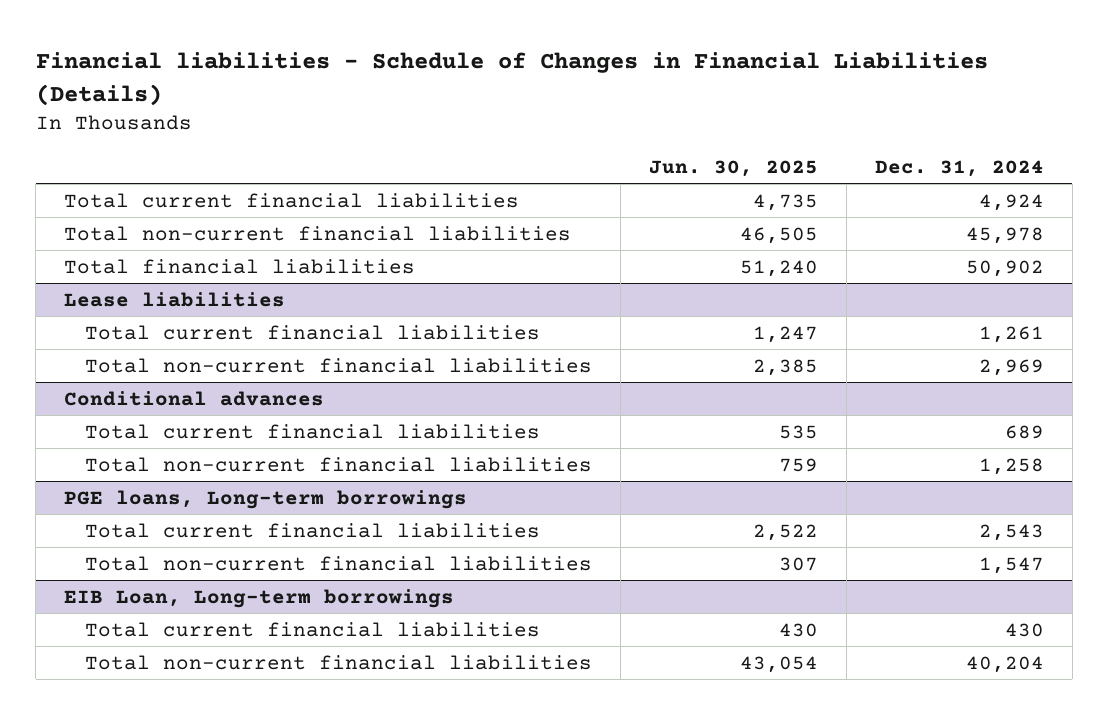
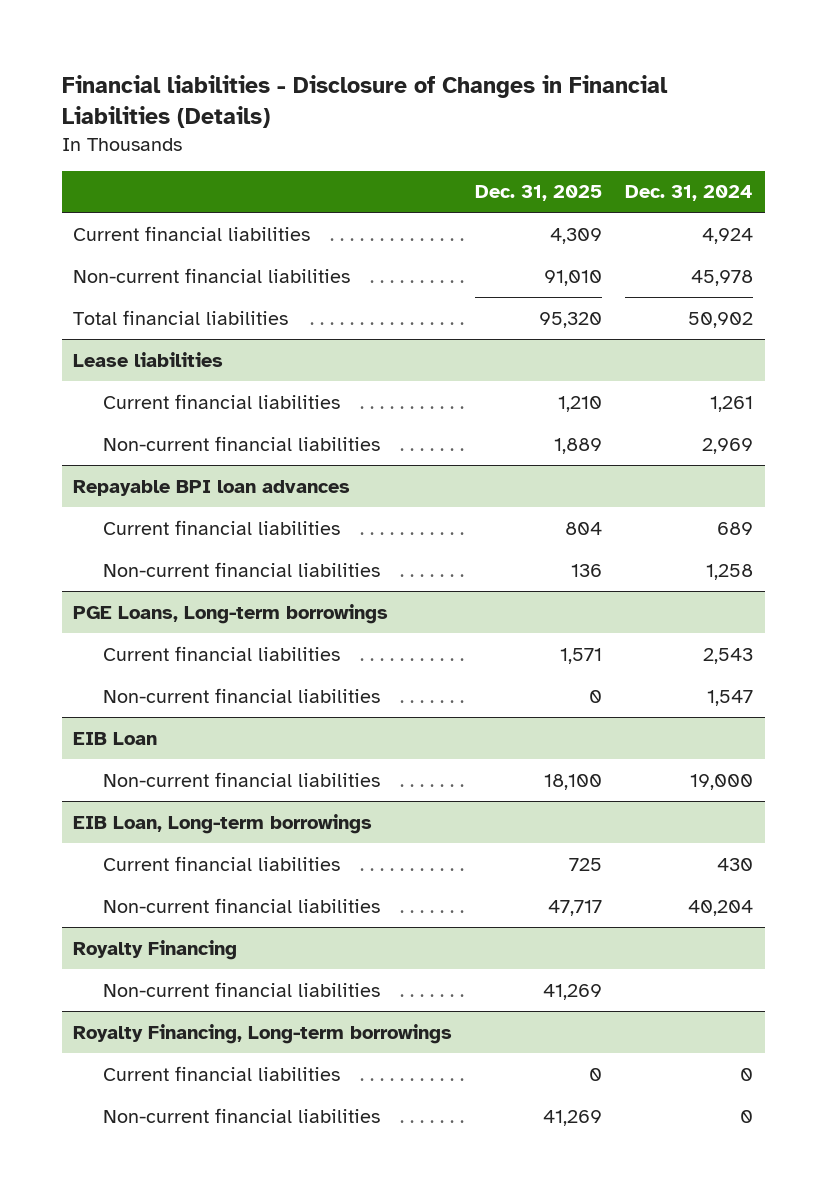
- Financial liabilities - Schedule of Changes in Financial Liabilities (Details)
+ Financial liabilities - Disclosure of Changes in Financial Liabilities (Details)
- | Jun. 30, 2025 | Dec. 31, 2024
+ | Dec. 31, 2025 | Dec. 31, 2024
- Total current financial liabilities | 4,735 | 4,924
- Total non-current financial liabilities | 46,505 | 45,978
+ Current financial liabilities | 4,309 | 4,924
+ Non-current financial liabilities | 91,010 | 45,978
@ Lease liabilities
- Total current financial liabilities | 1,247 | 1,261
- Total non-current financial liabilities | 2,385 | 2,969
- Conditional advances
- Total current financial liabilities | 535 | 689
- Total non-current financial liabilities | 759 | 1,258
- PGE loans, Long-term borrowings
- Total current financial liabilities | 2,522 | 2,543
- Total non-current financial liabilities | 307 | 1,547
@ Lease liabilities
+ Current financial liabilities | 1,210 | 1,261
+ Non-current financial liabilities | 1,889 | 2,969
+ Repayable BPI loan advances
+ Current financial liabilities | 804 | 689
+ Non-current financial liabilities | 136 | 1,258
+ PGE Loans, Long-term borrowings
+ Current financial liabilities | 1,571 | 2,543
+ Non-current financial liabilities | 0 | 1,547
+ EIB Loan
+ Non-current financial liabilities | 18,100 | 19,000
@ EIB Loan, Long-term borrowings
- Total current financial liabilities | 430 | 430
- Total non-current financial liabilities | 43,054 | 40,204
+ Current financial liabilities | 725 | 430
+ Non-current financial liabilities | 47,717 | 40,204
+ Royalty Financing
+ Non-current financial liabilities | 41,269 |
+ Royalty Financing, Long-term borrowings
+ Current financial liabilities | 0 | 0
+ Non-current financial liabilities | 41,269 | 0

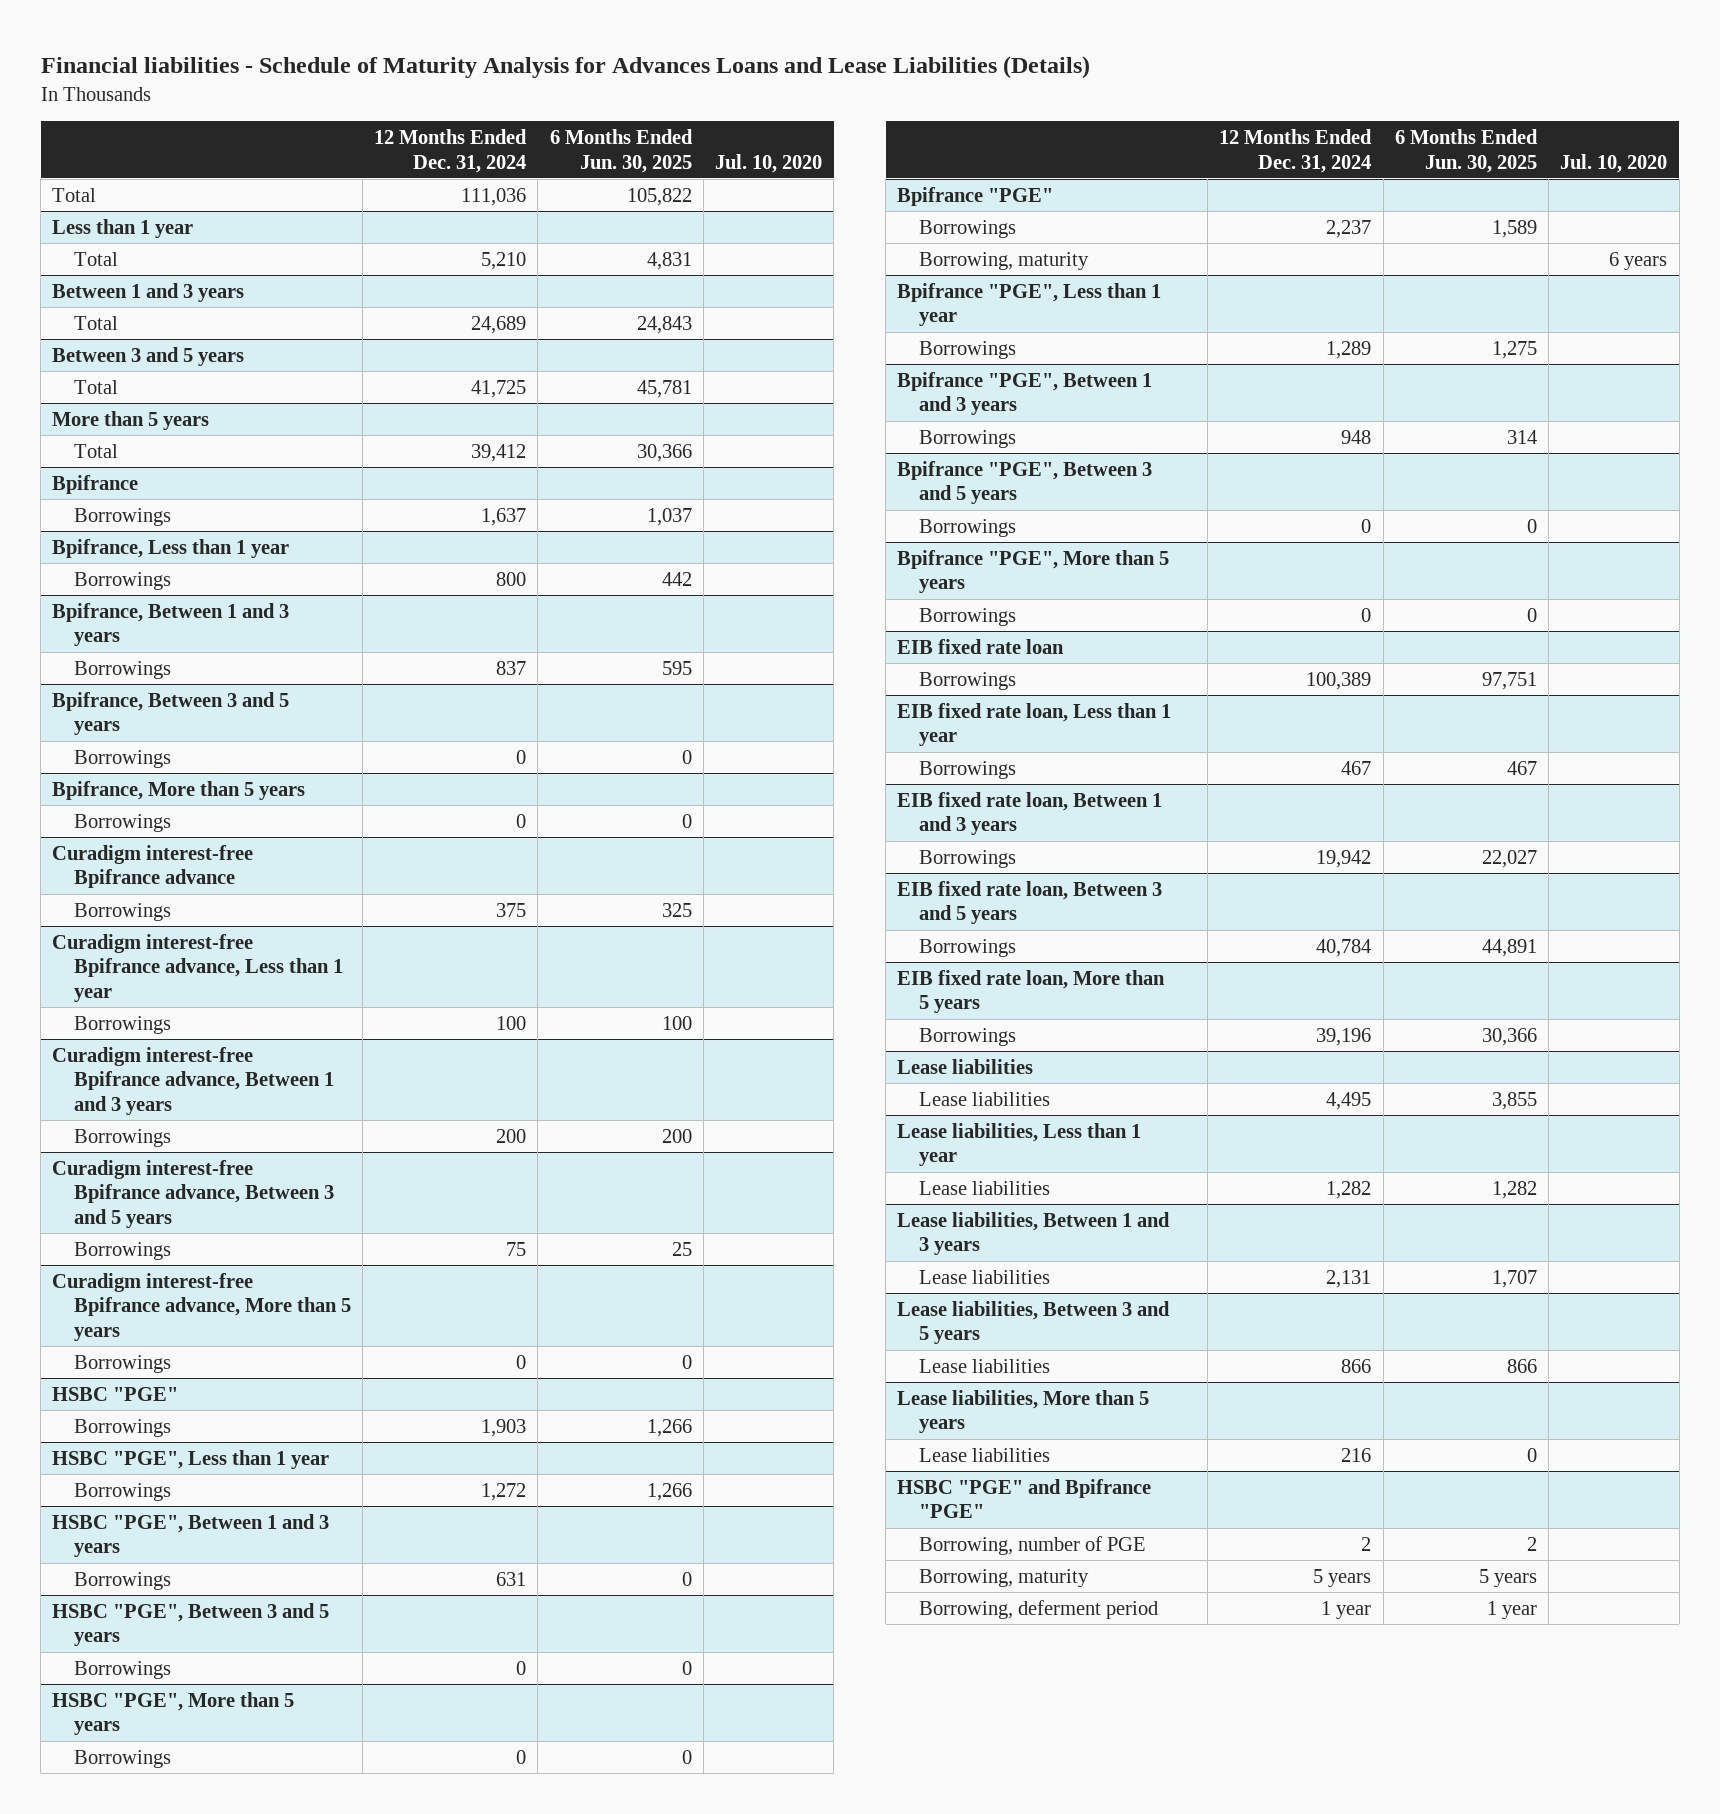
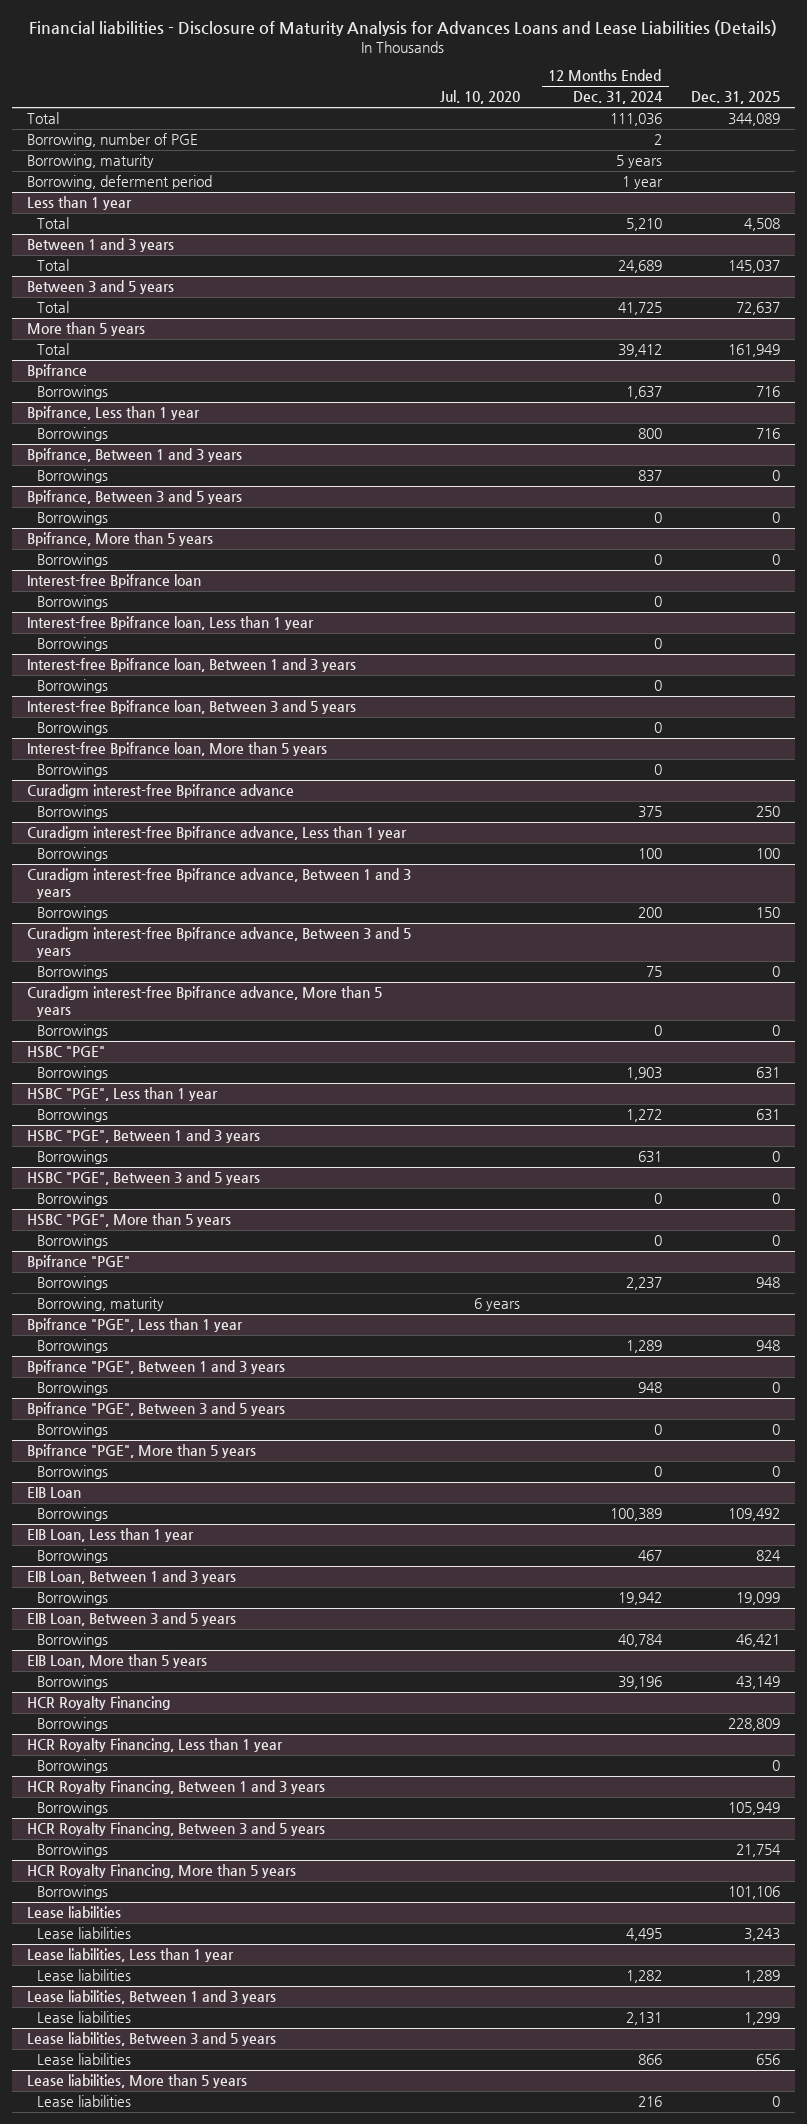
- Financial liabilities - Schedule of Maturity Analysis for Advances Loans and Lease Liabilities (Details)
+ Financial liabilities - Disclosure of Maturity Analysis for Advances Loans and Lease Liabilities (Details)
- | 12 Months Ended Dec. 31, 2024 | 6 Months Ended Jun. 30, 2025 | Jul. 10, 2020
+ | Jul. 10, 2020 | 12 Months Ended Dec. 31, 2024 | Dec. 31, 2025
+ Borrowing, number of PGE | | 2 |
+ Borrowing, maturity | | 5 years |
+ Borrowing, deferment period | | 1 year |
+ Interest-free Bpifrance loan
+ Borrowings | | 0 |
+ Interest-free Bpifrance loan, Less than 1 year
+ Borrowings | | 0 |
+ Interest-free Bpifrance loan, Between 1 and 3 years
+ Borrowings | | 0 |
+ Interest-free Bpifrance loan, Between 3 and 5 years
+ Borrowings | | 0 |
+ Interest-free Bpifrance loan, More than 5 years
+ Borrowings | | 0 |
- EIB fixed rate loan
+ EIB Loan
- EIB fixed rate loan, Less than 1 year
+ EIB Loan, Less than 1 year
- EIB fixed rate loan, Between 1 and 3 years
+ EIB Loan, Between 1 and 3 years
- EIB fixed rate loan, Between 3 and 5 years
+ EIB Loan, Between 3 and 5 years
- EIB fixed rate loan, More than 5 years
+ EIB Loan, More than 5 years
+ HCR Royalty Financing
+ Borrowings | | | 228,809
+ HCR Royalty Financing, Less than 1 year
+ Borrowings | | | 0
+ HCR Royalty Financing, Between 1 and 3 years
+ Borrowings | | | 105,949
+ HCR Royalty Financing, Between 3 and 5 years
+ Borrowings | | | 21,754
+ HCR Royalty Financing, More than 5 years
+ Borrowings | | | 101,106
- HSBC "PGE" and Bpifrance "PGE"
- Borrowing, number of PGE | 2 | 2 |
- Borrowing, maturity | 5 years | 5 years |
- Borrowing, deferment period | 1 year | 1 year |

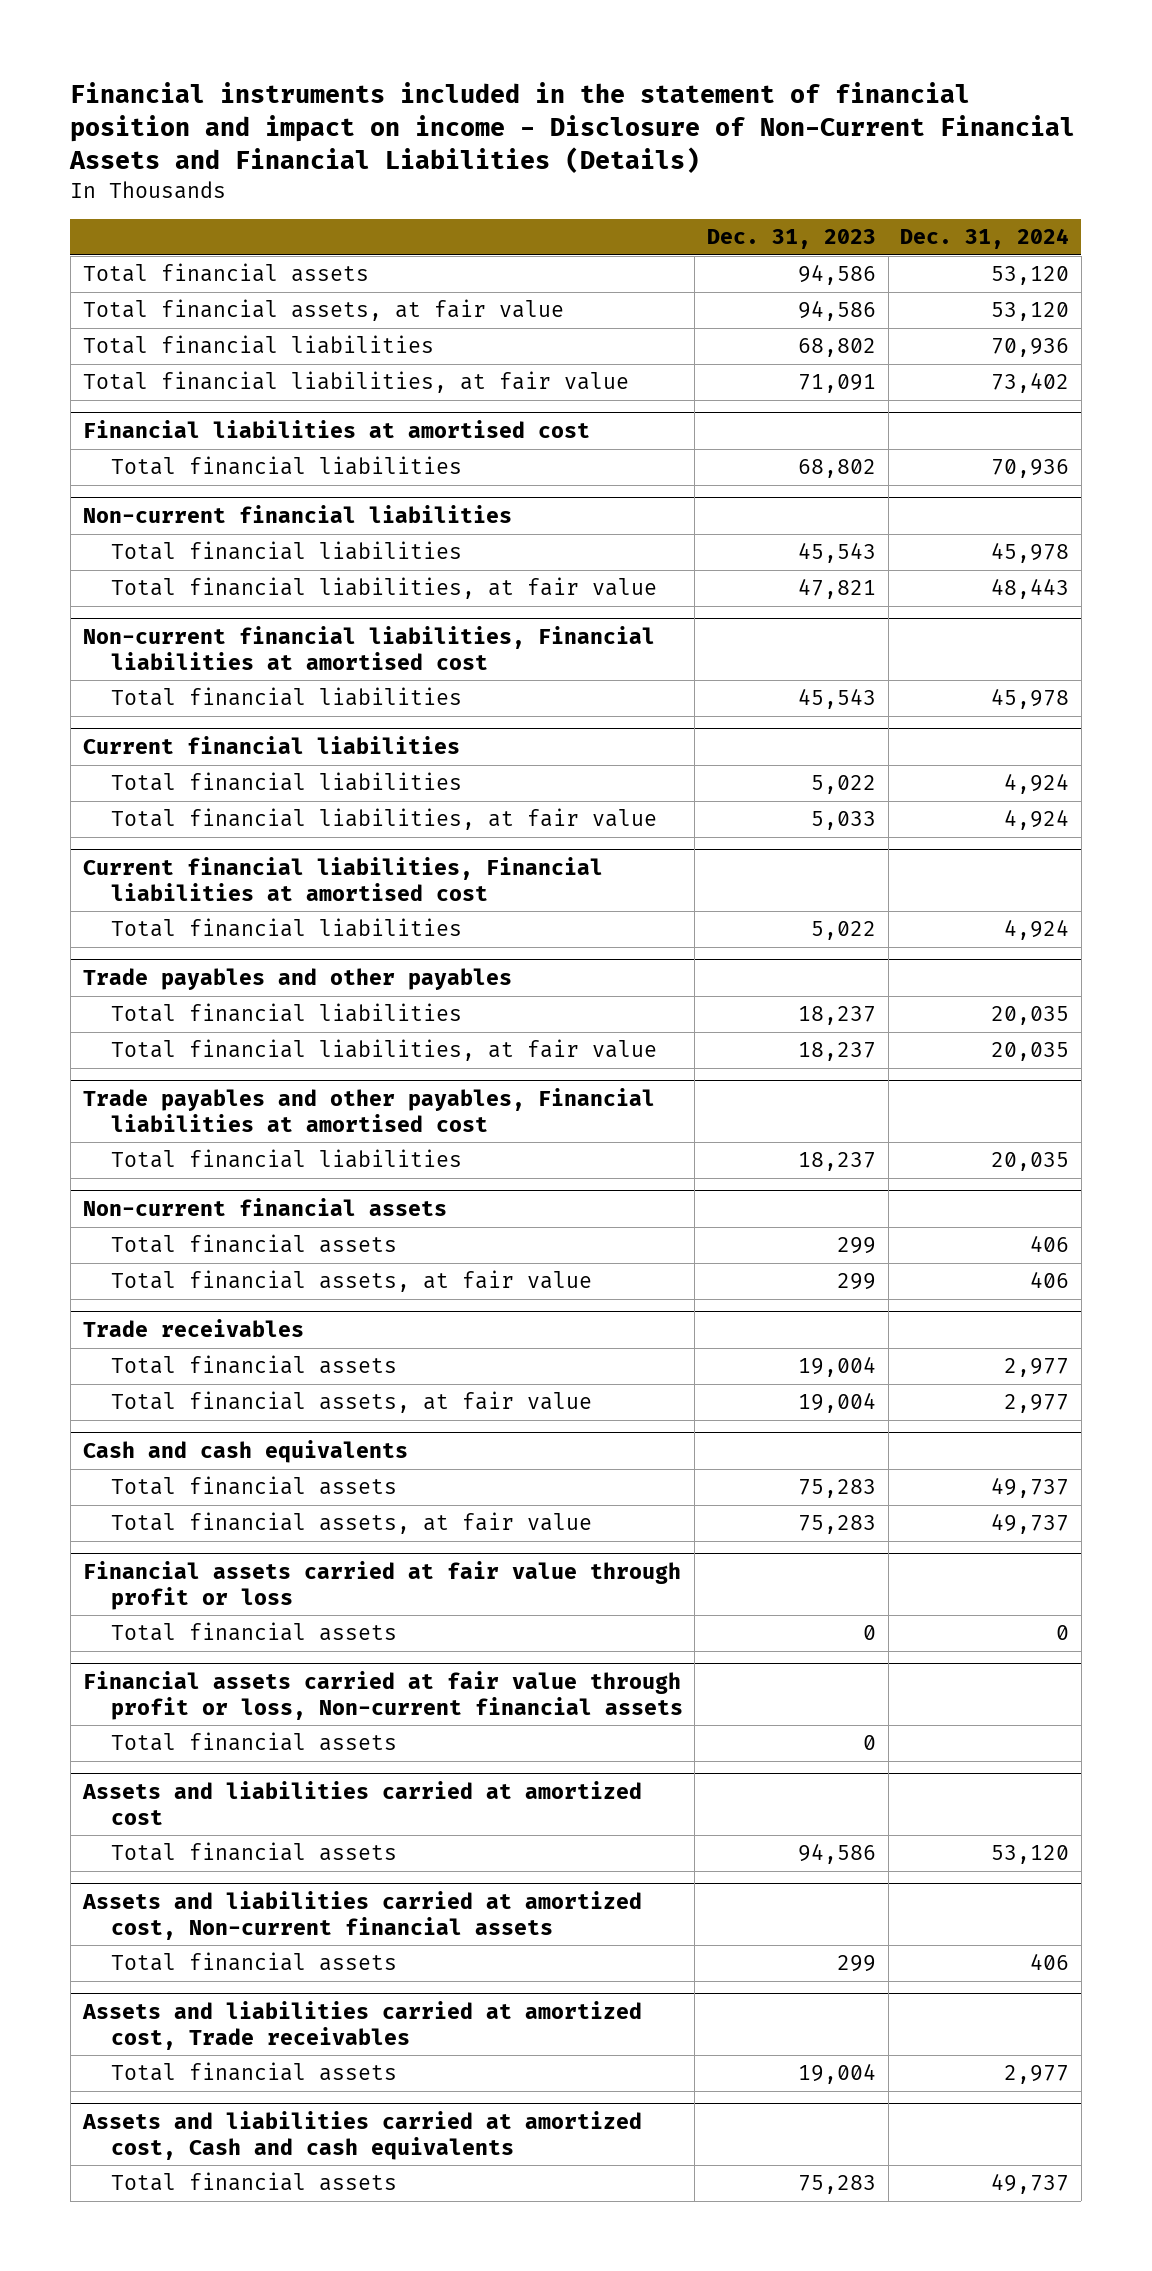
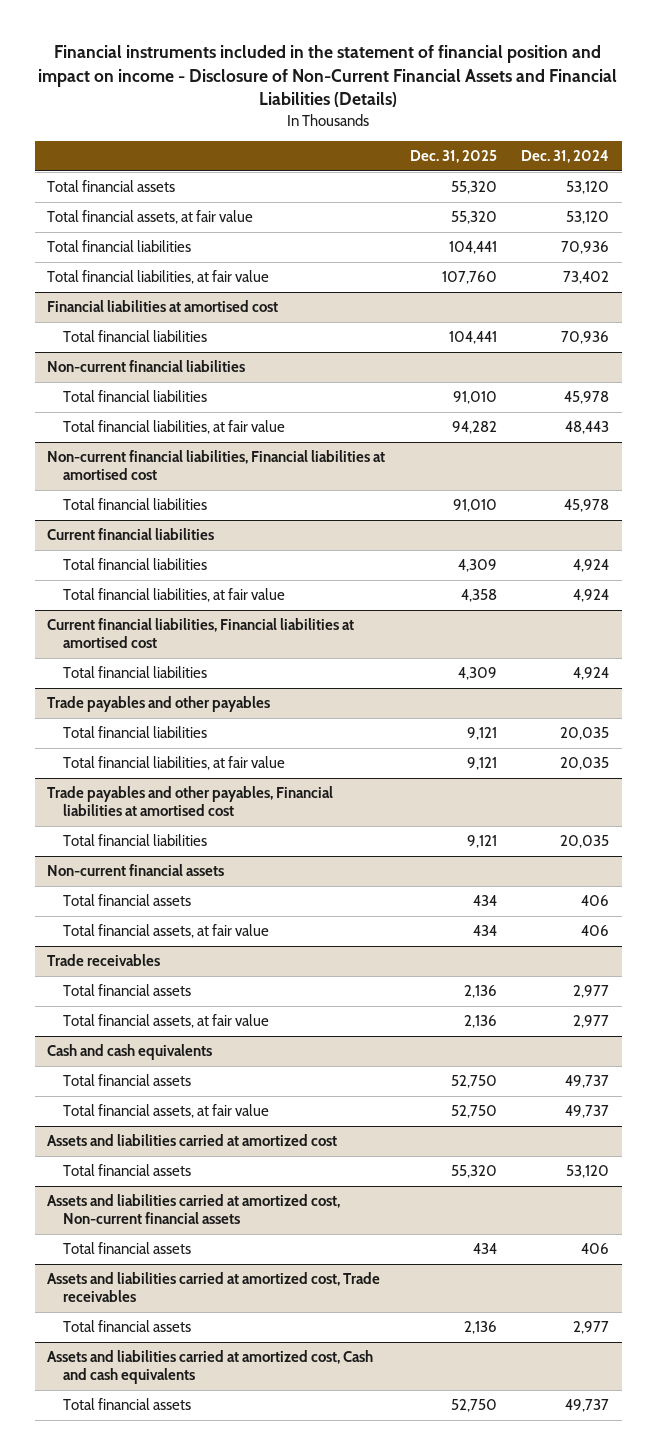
- | Dec. 31, 2023 | Dec. 31, 2024
+ | Dec. 31, 2025 | Dec. 31, 2024
- Financial assets carried at fair value through profit or loss
- Total financial assets | 0 | 0
- Financial assets carried at fair value through profit or loss, Non-current financial assets
- Total financial assets | 0 |

